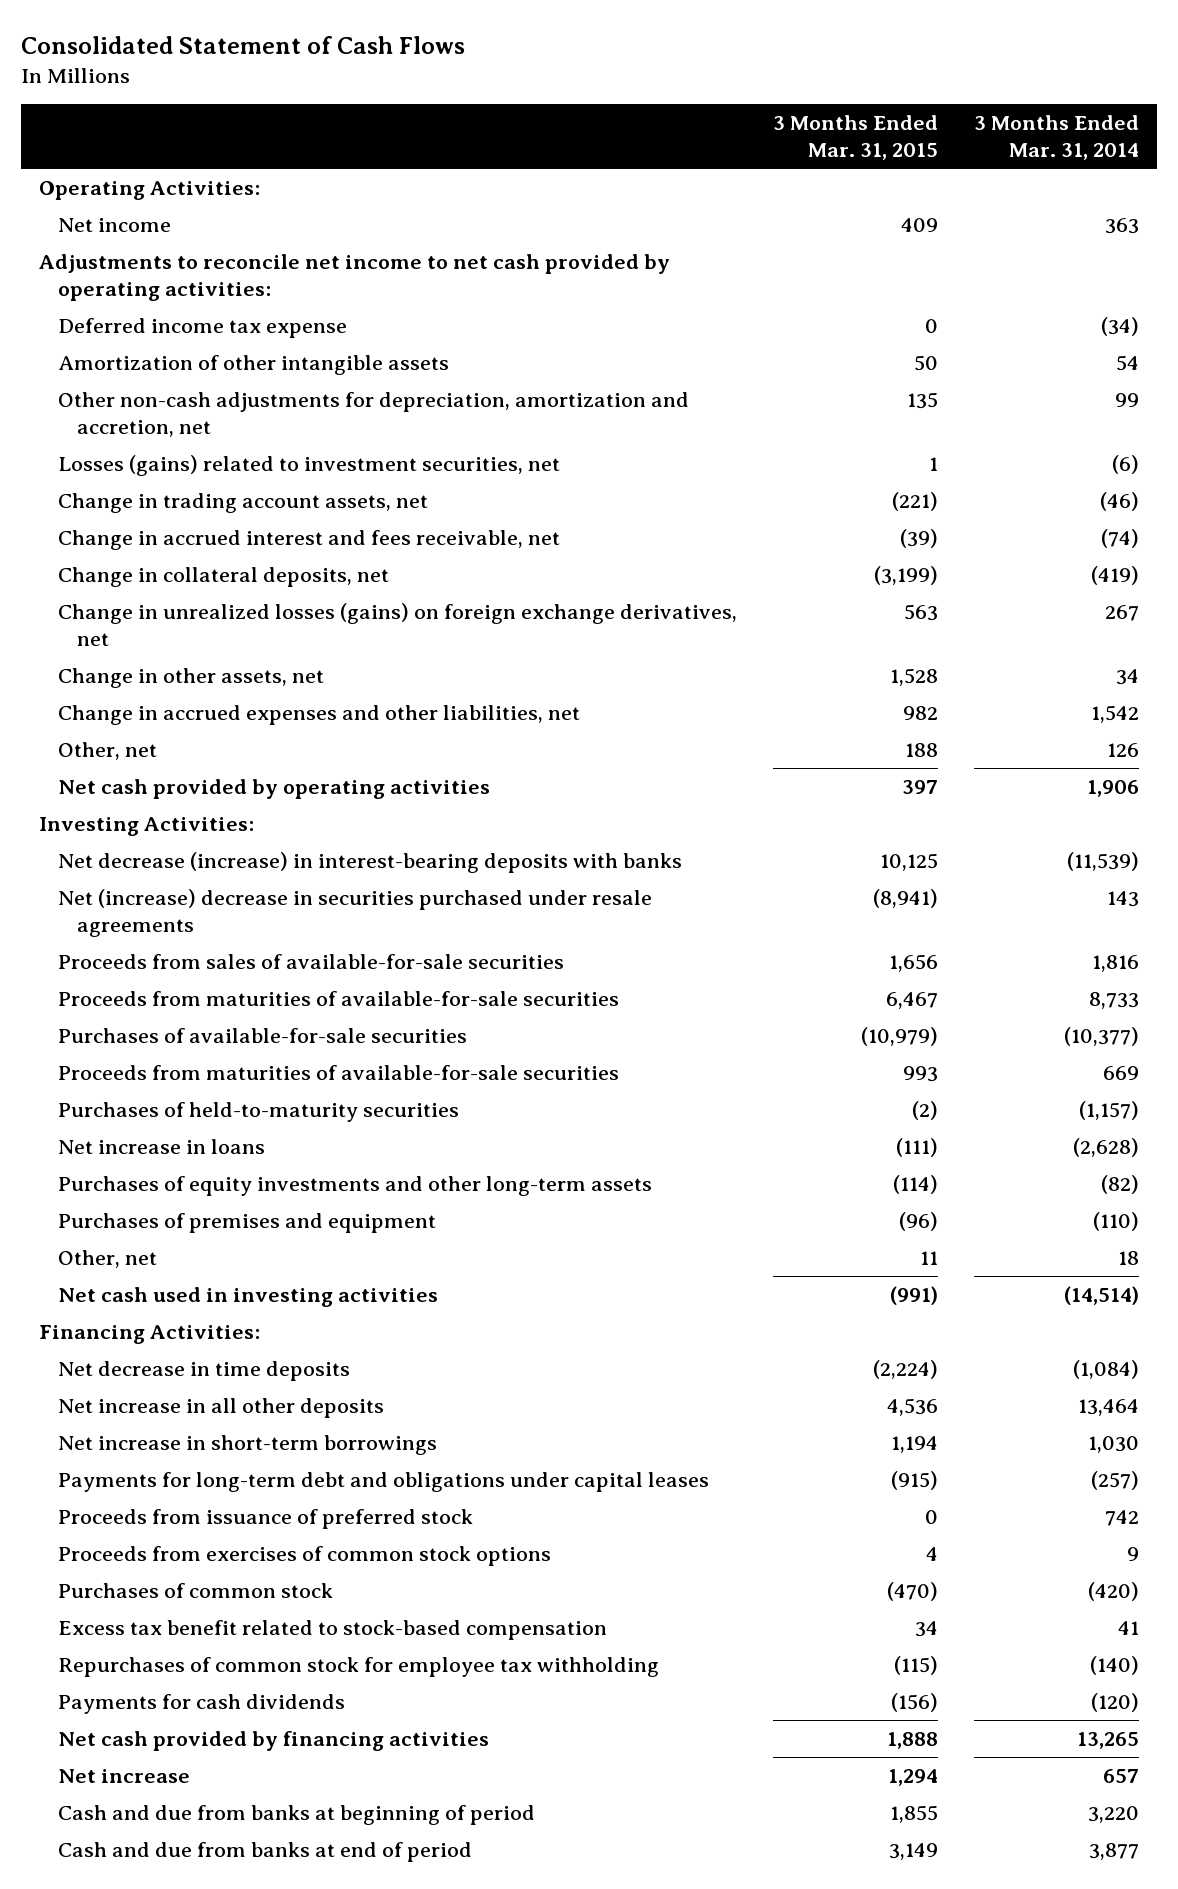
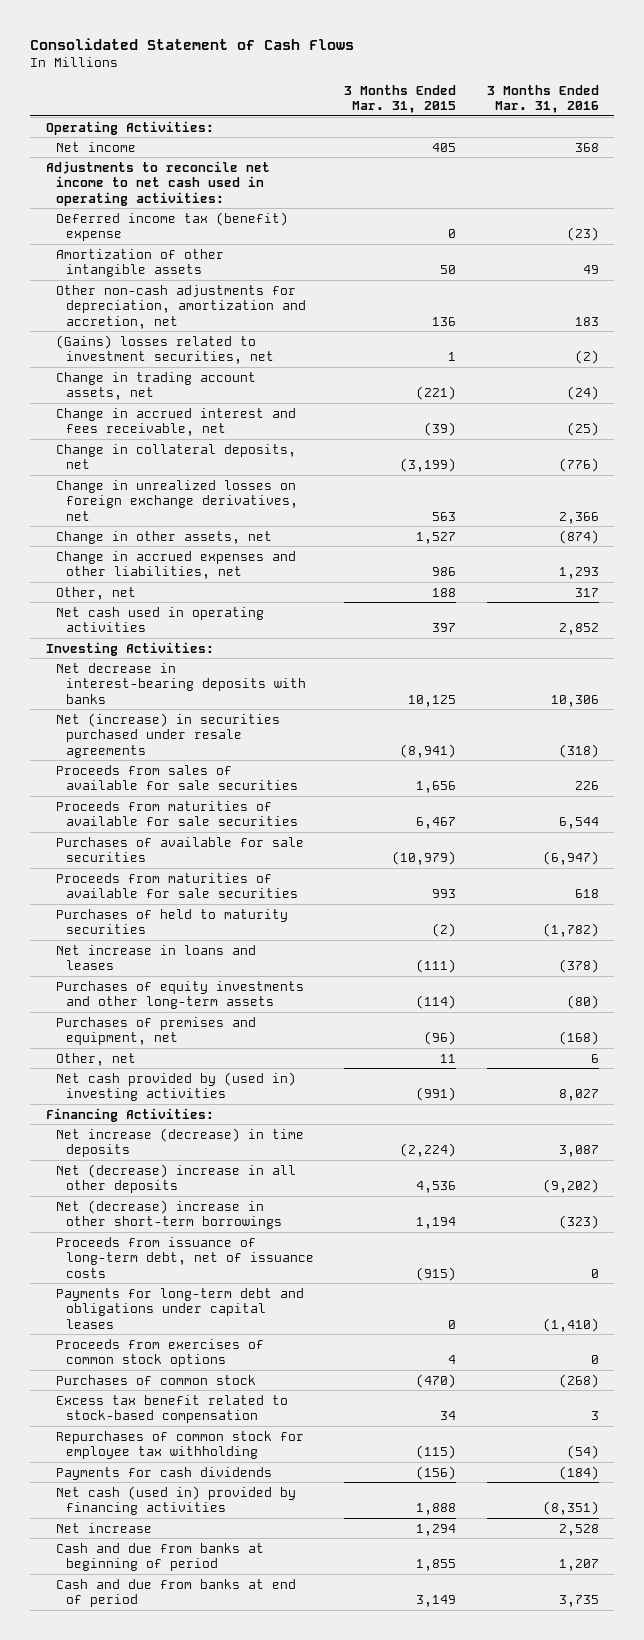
- | 3 Months Ended Mar. 31, 2015 | 3 Months Ended Mar. 31, 2014
+ | 3 Months Ended Mar. 31, 2015 | 3 Months Ended Mar. 31, 2016
- Net income | 409 | 363
- Adjustments to reconcile net income to net cash provided by operating activities:
- Deferred income tax expense | 0 | (34)
+ Net income | 405 | 368
+ Adjustments to reconcile net income to net cash used in operating activities:
+ Deferred income tax (benefit) expense | 0 | (23)
- Other non-cash adjustments for depreciation, amortization and accretion, net | 135 | 99
- Losses (gains) related to investment securities, net | 1 | (6)
+ Other non-cash adjustments for depreciation, amortization and accretion, net | 136 | 183
+ (Gains) losses related to investment securities, net | 1 | (2)
- Change in unrealized losses (gains) on foreign exchange derivatives, net | 563 | 267
- Change in other assets, net | 1,528 | 34
- Change in accrued expenses and other liabilities, net | 982 | 1,542
+ Change in unrealized losses on foreign exchange derivatives, net | 563 | 2,366
+ Change in other assets, net | 1,527 | (874)
+ Change in accrued expenses and other liabilities, net | 986 | 1,293
- Net cash provided by operating activities | 397 | 1,906
+ Net cash used in operating activities | 397 | 2,852
- Net decrease (increase) in interest-bearing deposits with banks | 10,125 | (11,539)
- Net (increase) decrease in securities purchased under resale agreements | (8,941) | 143
- Proceeds from sales of available-for-sale securities | 1,656 | 1,816
- Proceeds from maturities of available-for-sale securities | 6,467 | 8,733
- Purchases of available-for-sale securities | (10,979) | (10,377)
- Proceeds from maturities of available-for-sale securities | 993 | 669
- Purchases of held-to-maturity securities | (2) | (1,157)
- Net increase in loans | (111) | (2,628)
+ Net decrease in interest-bearing deposits with banks | 10,125 | 10,306
+ Net (increase) in securities purchased under resale agreements | (8,941) | (318)
+ Proceeds from sales of available for sale securities | 1,656 | 226
+ Proceeds from maturities of available for sale securities | 6,467 | 6,544
+ Purchases of available for sale securities | (10,979) | (6,947)
+ Proceeds from maturities of available for sale securities | 993 | 618
+ Purchases of held to maturity securities | (2) | (1,782)
+ Net increase in loans and leases | (111) | (378)
- Purchases of premises and equipment | (96) | (110)
+ Purchases of premises and equipment, net | (96) | (168)
- Net cash used in investing activities | (991) | (14,514)
+ Net cash provided by (used in) investing activities | (991) | 8,027
- Net decrease in time deposits | (2,224) | (1,084)
- Net increase in all other deposits | 4,536 | 13,464
- Net increase in short-term borrowings | 1,194 | 1,030
- Payments for long-term debt and obligations under capital leases | (915) | (257)
- Proceeds from issuance of preferred stock | 0 | 742
+ Net increase (decrease) in time deposits | (2,224) | 3,087
+ Net (decrease) increase in all other deposits | 4,536 | (9,202)
+ Net (decrease) increase in other short-term borrowings | 1,194 | (323)
+ Proceeds from issuance of long-term debt, net of issuance costs | (915) | 0
+ Payments for long-term debt and obligations under capital leases | 0 | (1,410)
- Net cash provided by financing activities | 1,888 | 13,265
+ Net cash (used in) provided by financing activities | 1,888 | (8,351)

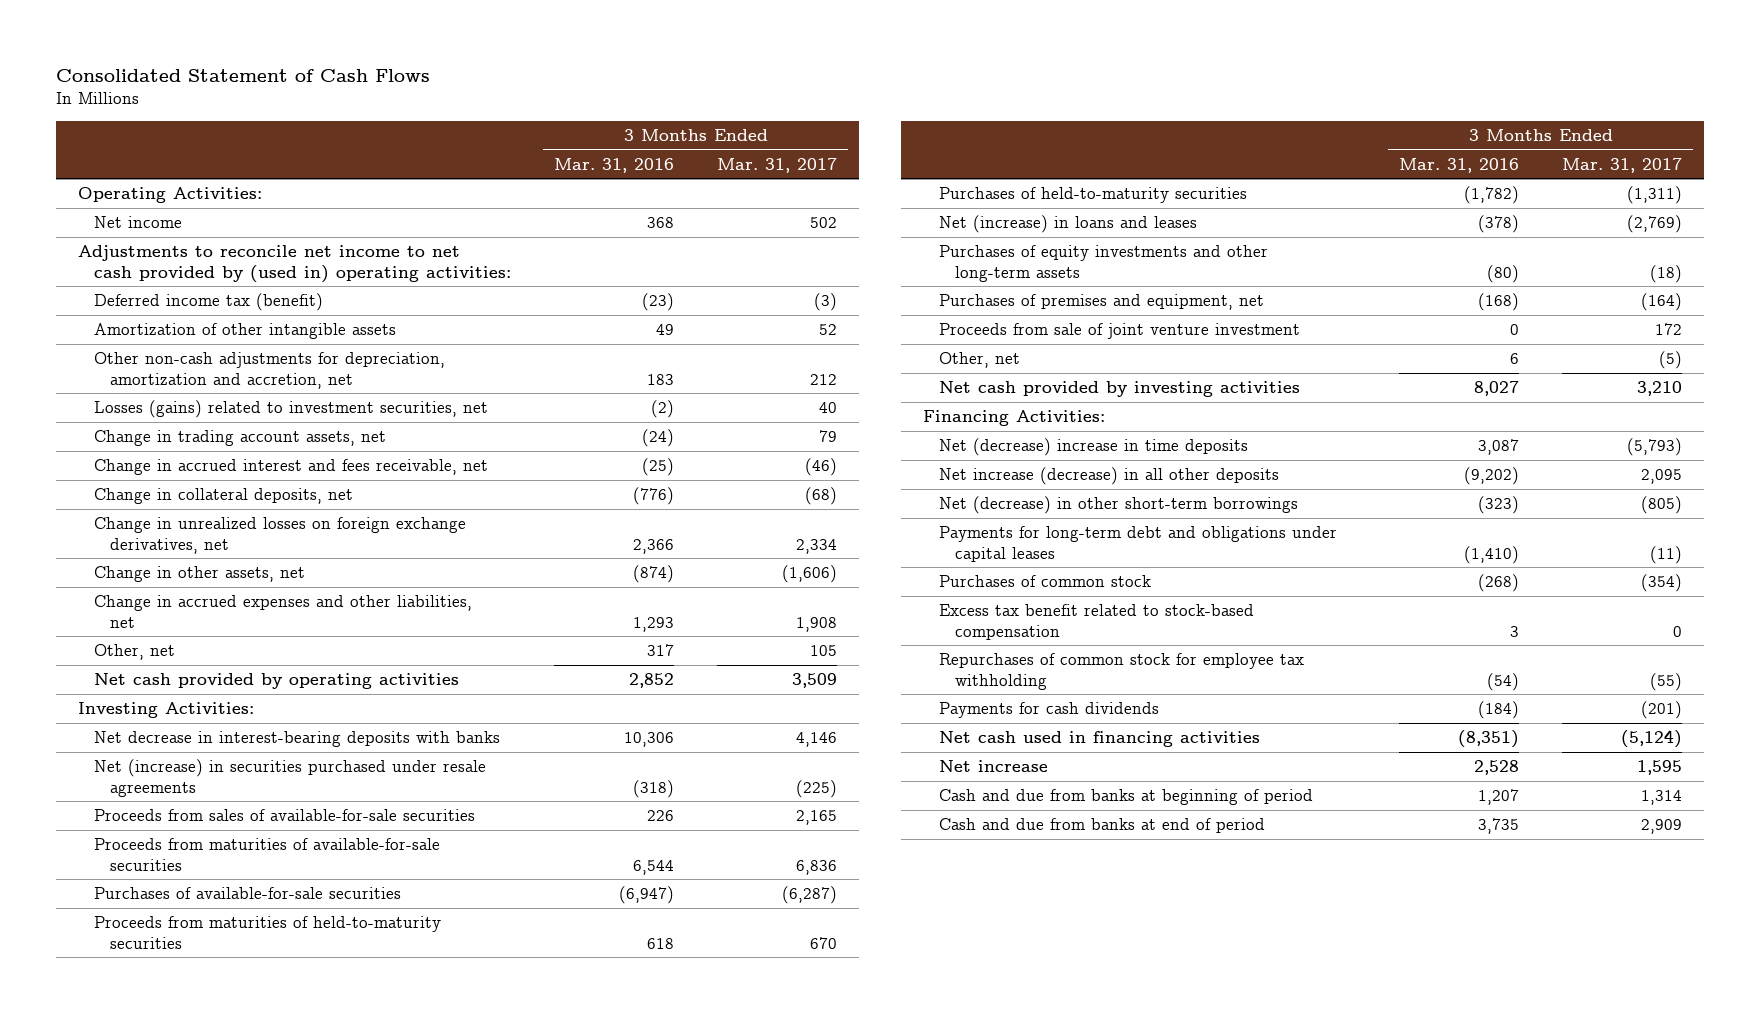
- | 3 Months Ended Mar. 31, 2015 | 3 Months Ended Mar. 31, 2016
+ | 3 Months Ended Mar. 31, 2016 | 3 Months Ended Mar. 31, 2017
- Adjustments to reconcile net income to net cash used in operating activities:
- Deferred income tax (benefit) expense | 0 | (23)
+ Adjustments to reconcile net income to net cash provided by (used in) operating activities:
+ Deferred income tax (benefit) | (23) | (3)
- (Gains) losses related to investment securities, net | 1 | (2)
+ Losses (gains) related to investment securities, net | (2) | 40
- Net cash used in operating activities | 397 | 2,852
+ Net cash provided by operating activities | 2,852 | 3,509
- Proceeds from sales of available for sale securities | 1,656 | 226
- Proceeds from maturities of available for sale securities | 6,467 | 6,544
- Purchases of available for sale securities | (10,979) | (6,947)
- Proceeds from maturities of available for sale securities | 993 | 618
- Purchases of held to maturity securities | (2) | (1,782)
- Net increase in loans and leases | (111) | (378)
+ Proceeds from sales of available-for-sale securities | 226 | 2,165
+ Proceeds from maturities of available-for-sale securities | 6,544 | 6,836
+ Purchases of available-for-sale securities | (6,947) | (6,287)
+ Proceeds from maturities of held-to-maturity securities | 618 | 670
+ Purchases of held-to-maturity securities | (1,782) | (1,311)
+ Net (increase) in loans and leases | (378) | (2,769)
+ Proceeds from sale of joint venture investment | 0 | 172
- Net cash provided by (used in) investing activities | (991) | 8,027
+ Net cash provided by investing activities | 8,027 | 3,210
- Net increase (decrease) in time deposits | (2,224) | 3,087
- Net (decrease) increase in all other deposits | 4,536 | (9,202)
- Net (decrease) increase in other short-term borrowings | 1,194 | (323)
- Proceeds from issuance of long-term debt, net of issuance costs | (915) | 0
+ Net (decrease) increase in time deposits | 3,087 | (5,793)
+ Net increase (decrease) in all other deposits | (9,202) | 2,095
+ Net (decrease) in other short-term borrowings | (323) | (805)
- Proceeds from exercises of common stock options | 4 | 0
- Net cash (used in) provided by financing activities | 1,888 | (8,351)
+ Net cash used in financing activities | (8,351) | (5,124)

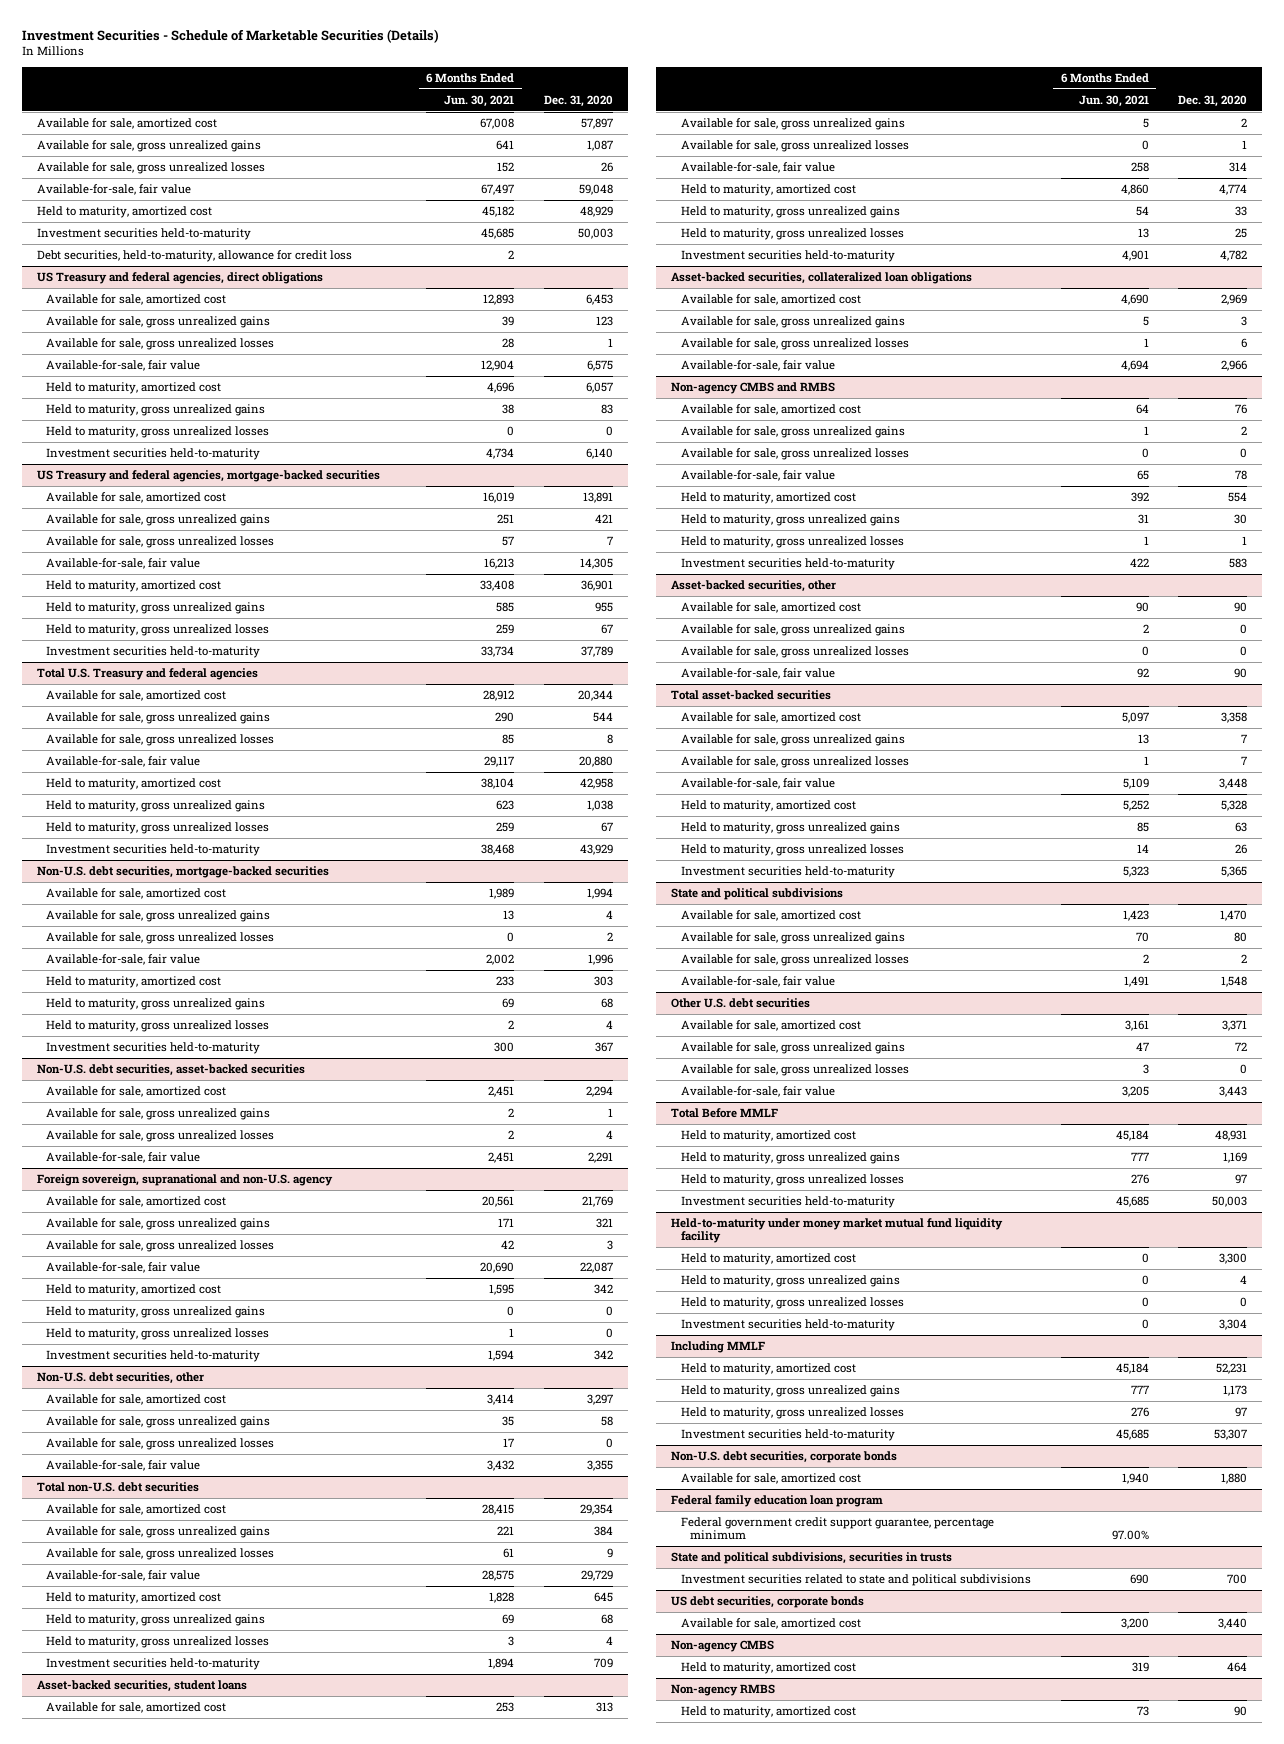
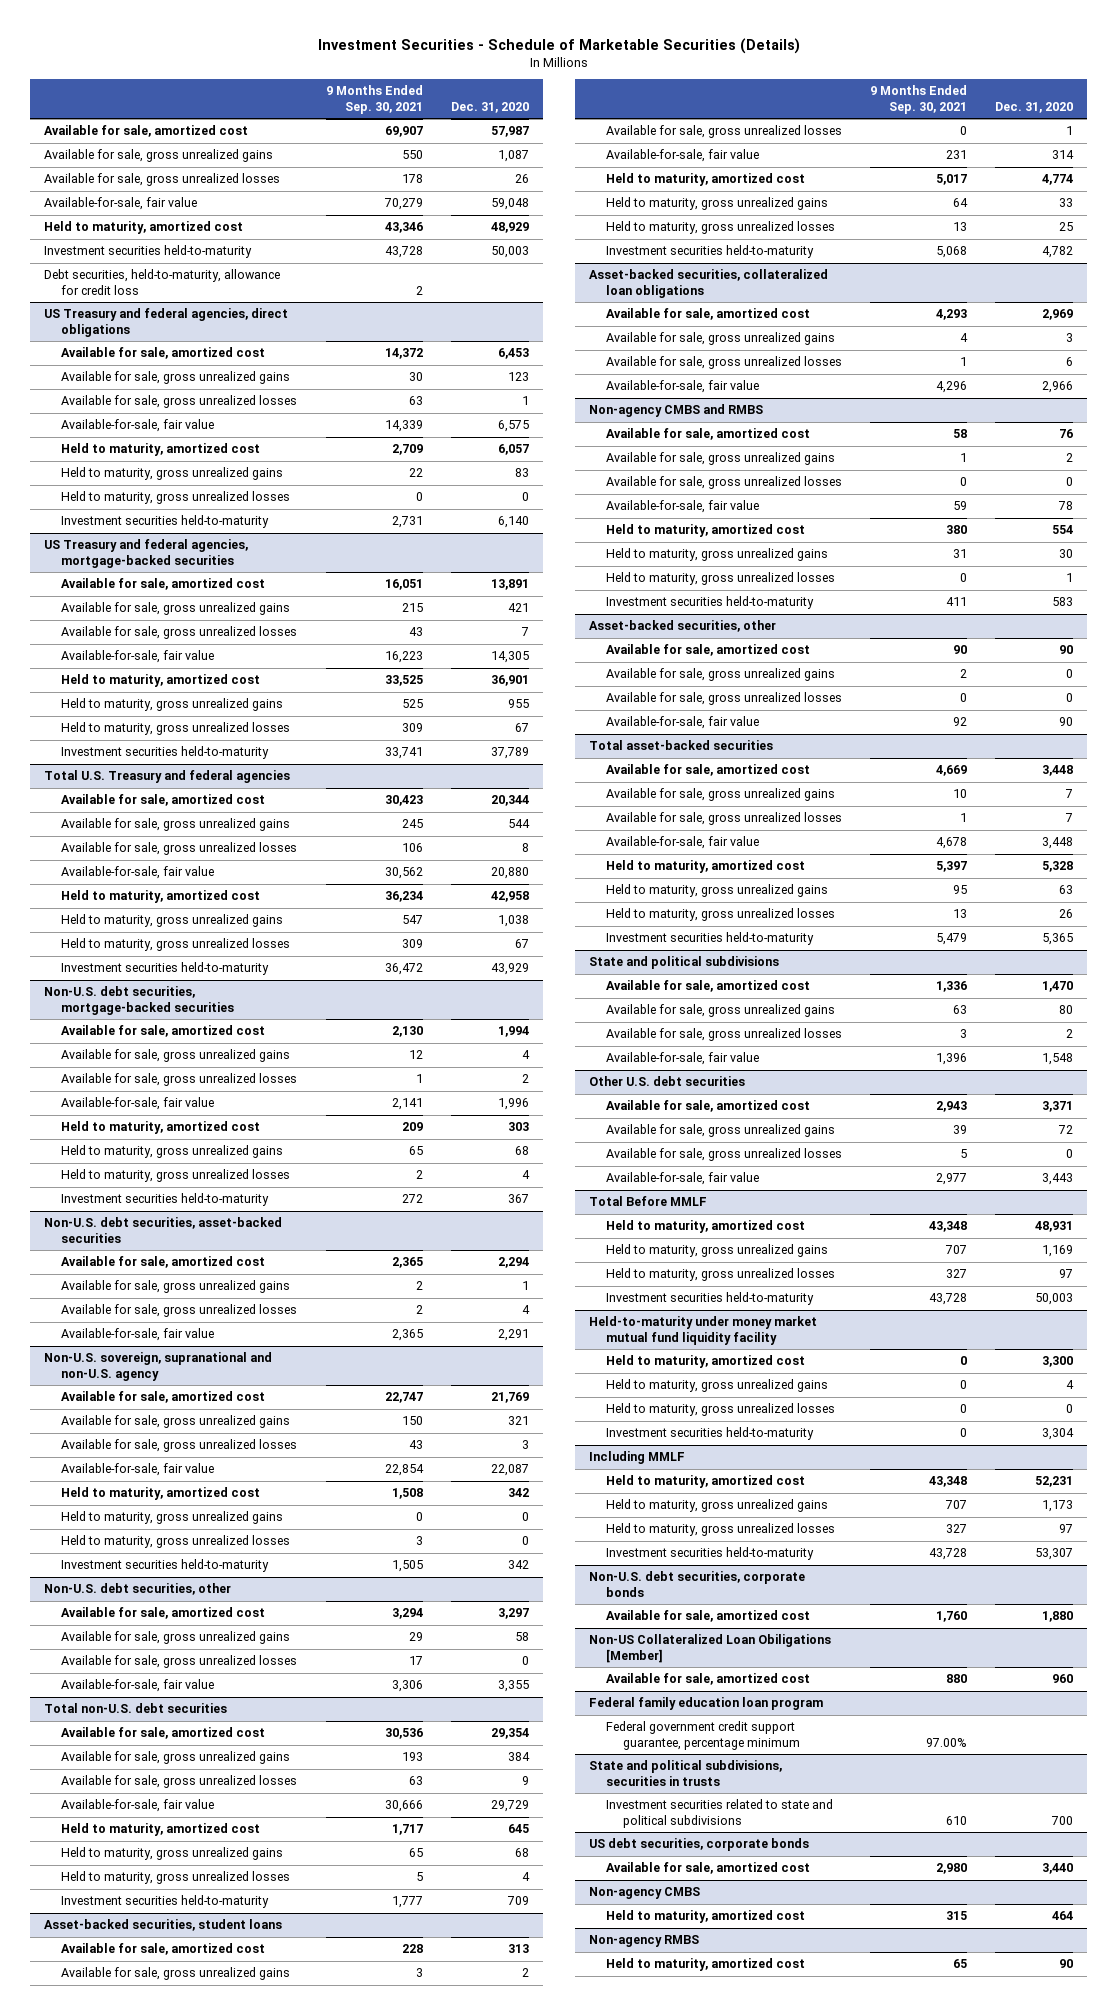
- | 6 Months Ended Jun. 30, 2021 | Dec. 31, 2020
+ | 9 Months Ended Sep. 30, 2021 | Dec. 31, 2020
- Available for sale, amortized cost | 67,008 | 57,897
+ Available for sale, amortized cost | 69,907 | 57,987
- Foreign sovereign, supranational and non-U.S. agency
+ Non-U.S. sovereign, supranational and non-U.S. agency
@ Total asset-backed securities
- Available for sale, amortized cost | 5,097 | 3,358
+ Available for sale, amortized cost | 4,669 | 3,448
+ Non-US Collateralized Loan Obiligations [Member]
+ Available for sale, amortized cost | 880 | 960

